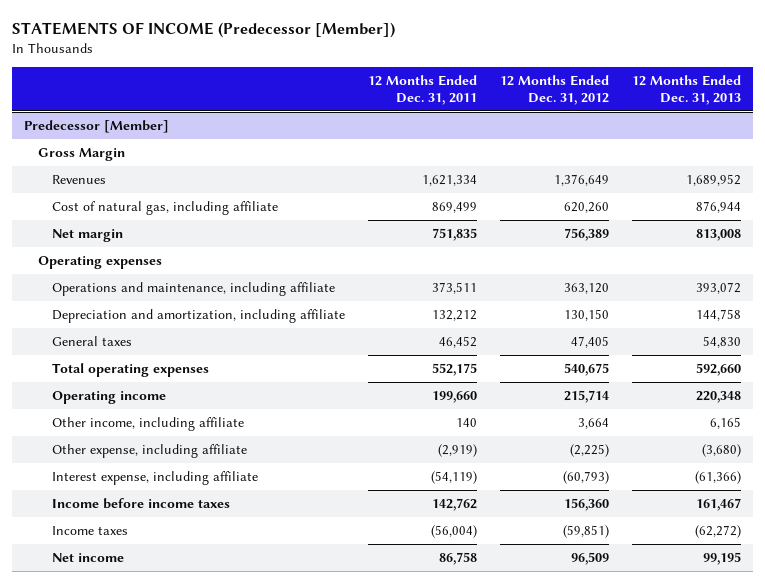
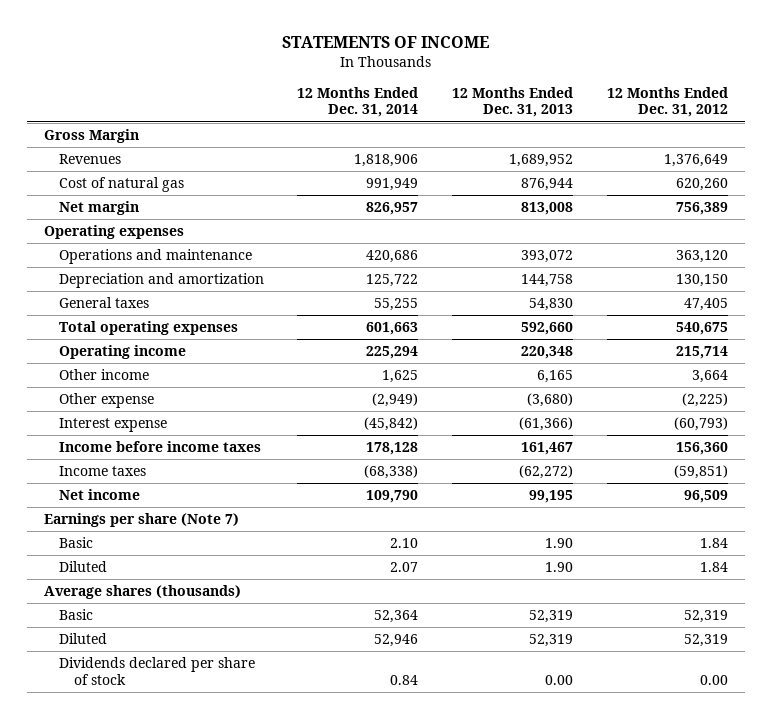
- STATEMENTS OF INCOME (Predecessor [Member])
+ STATEMENTS OF INCOME
- | 12 Months Ended Dec. 31, 2011 | 12 Months Ended Dec. 31, 2012 | 12 Months Ended Dec. 31, 2013
+ | 12 Months Ended Dec. 31, 2014 | 12 Months Ended Dec. 31, 2013 | 12 Months Ended Dec. 31, 2012
- Predecessor [Member]
- Cost of natural gas, including affiliate | 869,499 | 620,260 | 876,944
+ Cost of natural gas | 991,949 | 876,944 | 620,260
- Operations and maintenance, including affiliate | 373,511 | 363,120 | 393,072
- Depreciation and amortization, including affiliate | 132,212 | 130,150 | 144,758
+ Operations and maintenance | 420,686 | 393,072 | 363,120
+ Depreciation and amortization | 125,722 | 144,758 | 130,150
- Other income, including affiliate | 140 | 3,664 | 6,165
- Other expense, including affiliate | (2,919) | (2,225) | (3,680)
- Interest expense, including affiliate | (54,119) | (60,793) | (61,366)
+ Other income | 1,625 | 6,165 | 3,664
+ Other expense | (2,949) | (3,680) | (2,225)
+ Interest expense | (45,842) | (61,366) | (60,793)
+ Earnings per share (Note 7)
+ Basic | 2.10 | 1.90 | 1.84
+ Diluted | 2.07 | 1.90 | 1.84
+ Average shares (thousands)
+ Basic | 52,364 | 52,319 | 52,319
+ Diluted | 52,946 | 52,319 | 52,319
+ Dividends declared per share of stock | 0.84 | 0.00 | 0.00

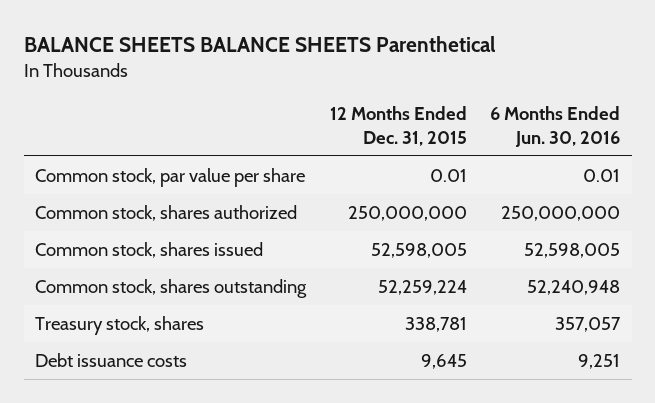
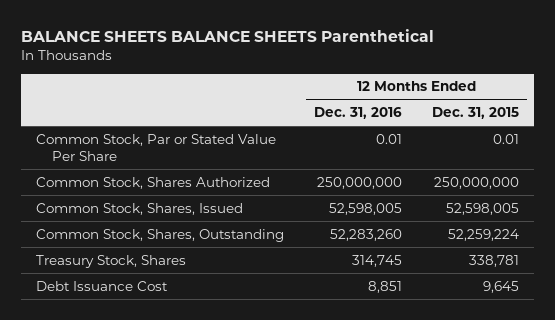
- | 12 Months Ended Dec. 31, 2015 | 6 Months Ended Jun. 30, 2016
+ | 12 Months Ended Dec. 31, 2016 | 12 Months Ended Dec. 31, 2015
- Common stock, par value per share | 0.01 | 0.01
- Common stock, shares authorized | 250,000,000 | 250,000,000
- Common stock, shares issued | 52,598,005 | 52,598,005
- Common stock, shares outstanding | 52,259,224 | 52,240,948
- Treasury stock, shares | 338,781 | 357,057
- Debt issuance costs | 9,645 | 9,251
+ Common Stock, Par or Stated Value Per Share | 0.01 | 0.01
+ Common Stock, Shares Authorized | 250,000,000 | 250,000,000
+ Common Stock, Shares, Issued | 52,598,005 | 52,598,005
+ Common Stock, Shares, Outstanding | 52,283,260 | 52,259,224
+ Treasury Stock, Shares | 314,745 | 338,781
+ Debt Issuance Cost | 8,851 | 9,645

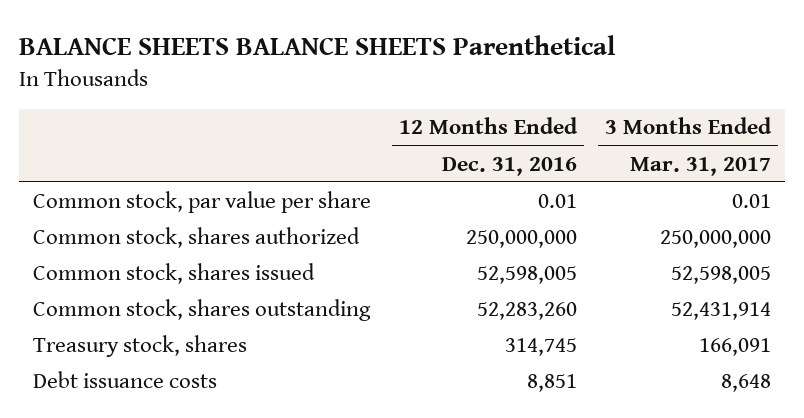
- | 12 Months Ended Dec. 31, 2016 | 12 Months Ended Dec. 31, 2015
+ | 12 Months Ended Dec. 31, 2016 | 3 Months Ended Mar. 31, 2017
- Common Stock, Par or Stated Value Per Share | 0.01 | 0.01
- Common Stock, Shares Authorized | 250,000,000 | 250,000,000
- Common Stock, Shares, Issued | 52,598,005 | 52,598,005
- Common Stock, Shares, Outstanding | 52,283,260 | 52,259,224
- Treasury Stock, Shares | 314,745 | 338,781
- Debt Issuance Cost | 8,851 | 9,645
+ Common stock, par value per share | 0.01 | 0.01
+ Common stock, shares authorized | 250,000,000 | 250,000,000
+ Common stock, shares issued | 52,598,005 | 52,598,005
+ Common stock, shares outstanding | 52,283,260 | 52,431,914
+ Treasury stock, shares | 314,745 | 166,091
+ Debt issuance costs | 8,851 | 8,648

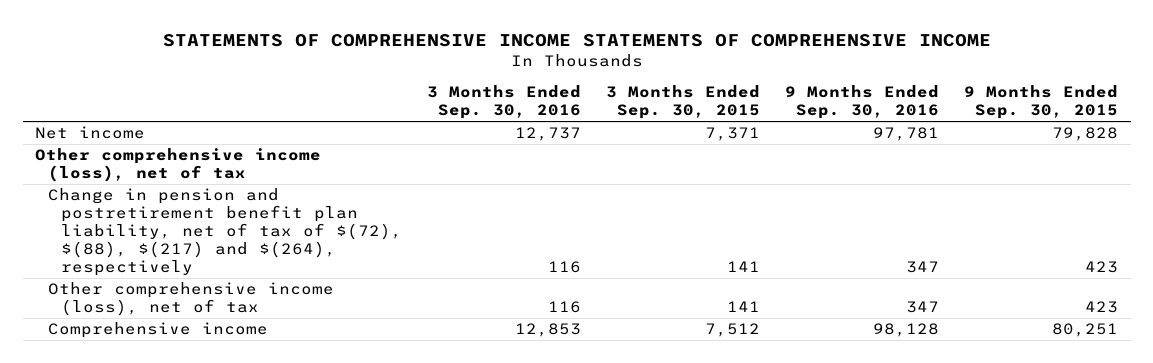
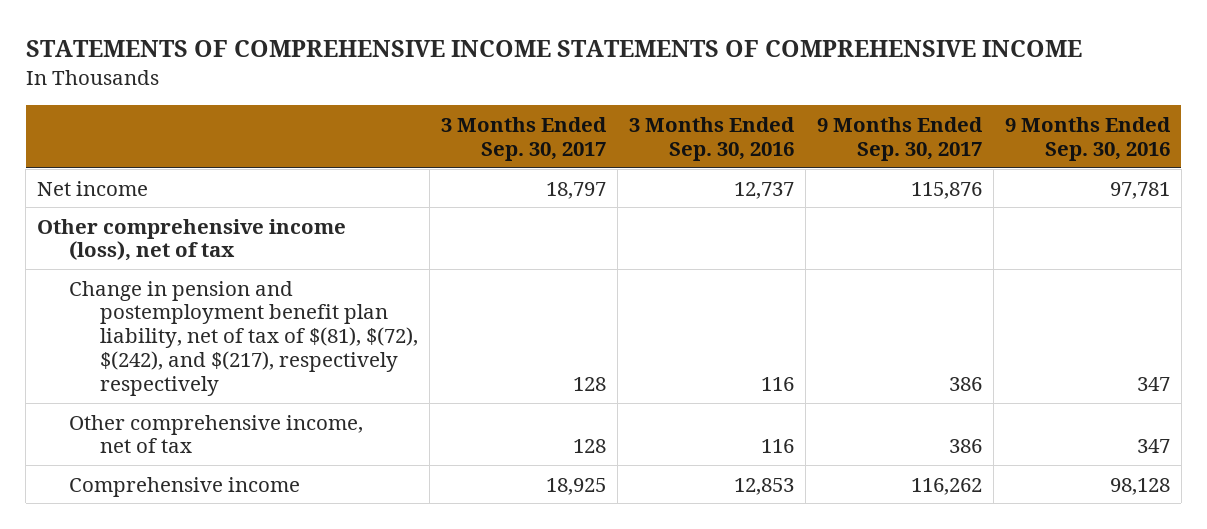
- | 3 Months Ended Sep. 30, 2016 | 3 Months Ended Sep. 30, 2015 | 9 Months Ended Sep. 30, 2016 | 9 Months Ended Sep. 30, 2015
+ | 3 Months Ended Sep. 30, 2017 | 3 Months Ended Sep. 30, 2016 | 9 Months Ended Sep. 30, 2017 | 9 Months Ended Sep. 30, 2016
- Change in pension and postretirement benefit plan liability, net of tax of $(72), $(88), $(217) and $(264), respectively | 116 | 141 | 347 | 423
- Other comprehensive income (loss), net of tax | 116 | 141 | 347 | 423
+ Change in pension and postemployment benefit plan liability, net of tax of $(81), $(72), $(242), and $(217), respectively respectively | 128 | 116 | 386 | 347
+ Other comprehensive income, net of tax | 128 | 116 | 386 | 347

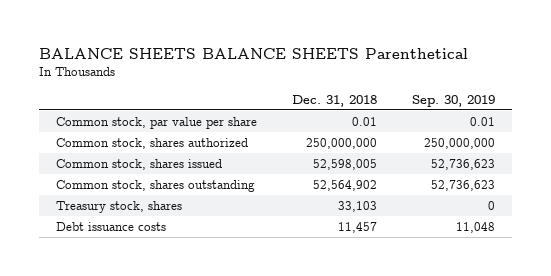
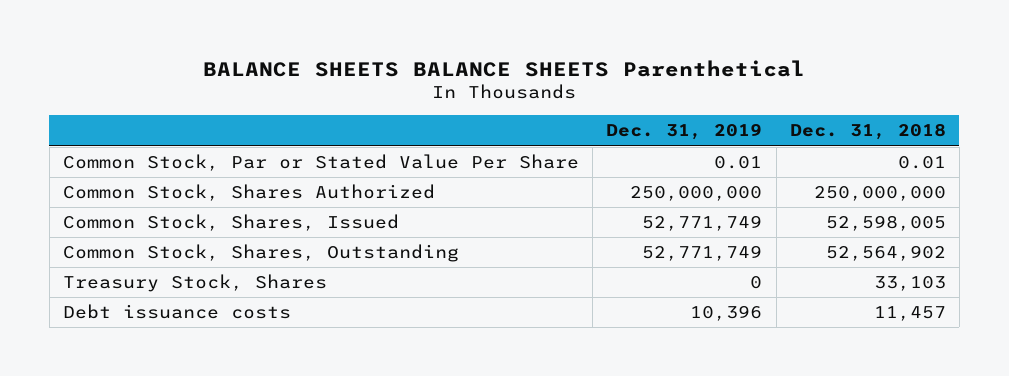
- | Dec. 31, 2018 | Sep. 30, 2019
+ | Dec. 31, 2019 | Dec. 31, 2018
- Common stock, par value per share | 0.01 | 0.01
- Common stock, shares authorized | 250,000,000 | 250,000,000
- Common stock, shares issued | 52,598,005 | 52,736,623
- Common stock, shares outstanding | 52,564,902 | 52,736,623
- Treasury stock, shares | 33,103 | 0
+ Common Stock, Par or Stated Value Per Share | 0.01 | 0.01
+ Common Stock, Shares Authorized | 250,000,000 | 250,000,000
+ Common Stock, Shares, Issued | 52,771,749 | 52,598,005
+ Common Stock, Shares, Outstanding | 52,771,749 | 52,564,902
+ Treasury Stock, Shares | 0 | 33,103

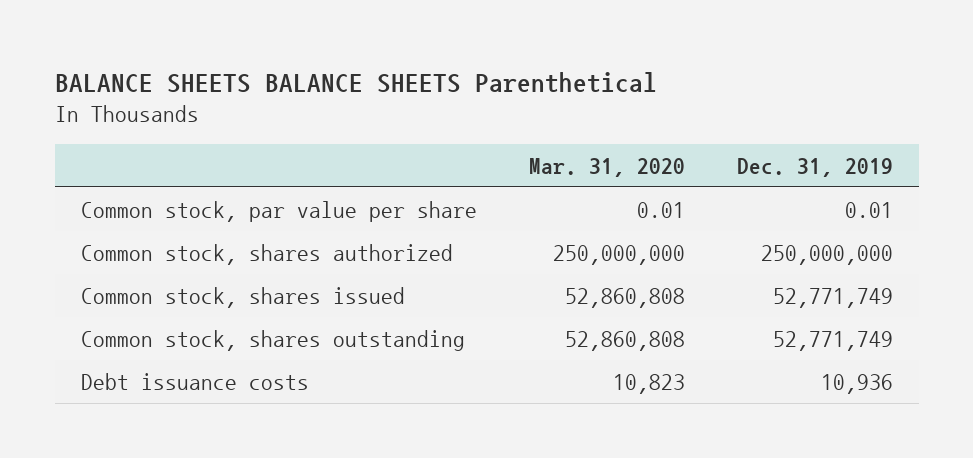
- | Dec. 31, 2019 | Dec. 31, 2018
+ | Mar. 31, 2020 | Dec. 31, 2019
- Common Stock, Par or Stated Value Per Share | 0.01 | 0.01
- Common Stock, Shares Authorized | 250,000,000 | 250,000,000
- Common Stock, Shares, Issued | 52,771,749 | 52,598,005
- Common Stock, Shares, Outstanding | 52,771,749 | 52,564,902
- Treasury Stock, Shares | 0 | 33,103
- Debt issuance costs | 10,396 | 11,457
+ Common stock, par value per share | 0.01 | 0.01
+ Common stock, shares authorized | 250,000,000 | 250,000,000
+ Common stock, shares issued | 52,860,808 | 52,771,749
+ Common stock, shares outstanding | 52,860,808 | 52,771,749
+ Debt issuance costs | 10,823 | 10,936

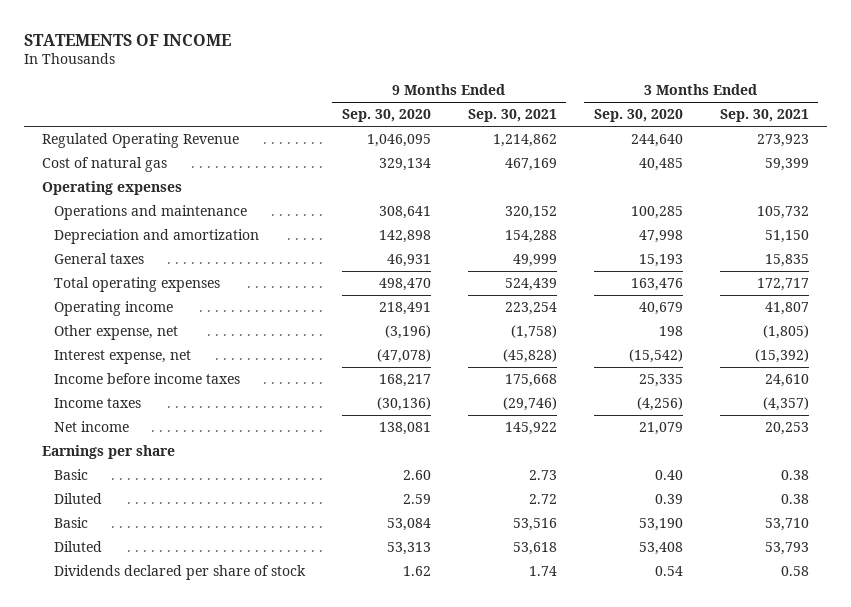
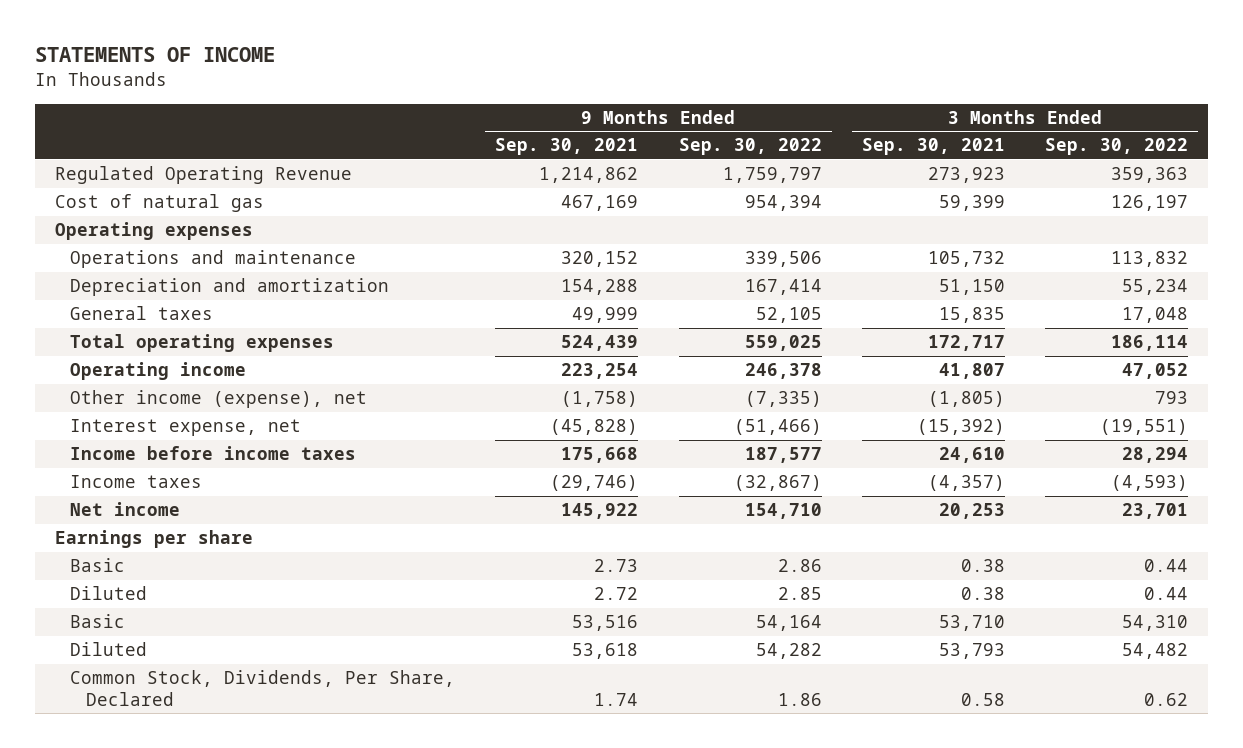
- | 9 Months Ended Sep. 30, 2020 | 9 Months Ended Sep. 30, 2021 | 3 Months Ended Sep. 30, 2020 | 3 Months Ended Sep. 30, 2021
+ | 9 Months Ended Sep. 30, 2021 | 9 Months Ended Sep. 30, 2022 | 3 Months Ended Sep. 30, 2021 | 3 Months Ended Sep. 30, 2022
- Other expense, net | (3,196) | (1,758) | 198 | (1,805)
+ Other income (expense), net | (1,758) | (7,335) | (1,805) | 793
- Dividends declared per share of stock | 1.62 | 1.74 | 0.54 | 0.58
+ Common Stock, Dividends, Per Share, Declared | 1.74 | 1.86 | 0.58 | 0.62

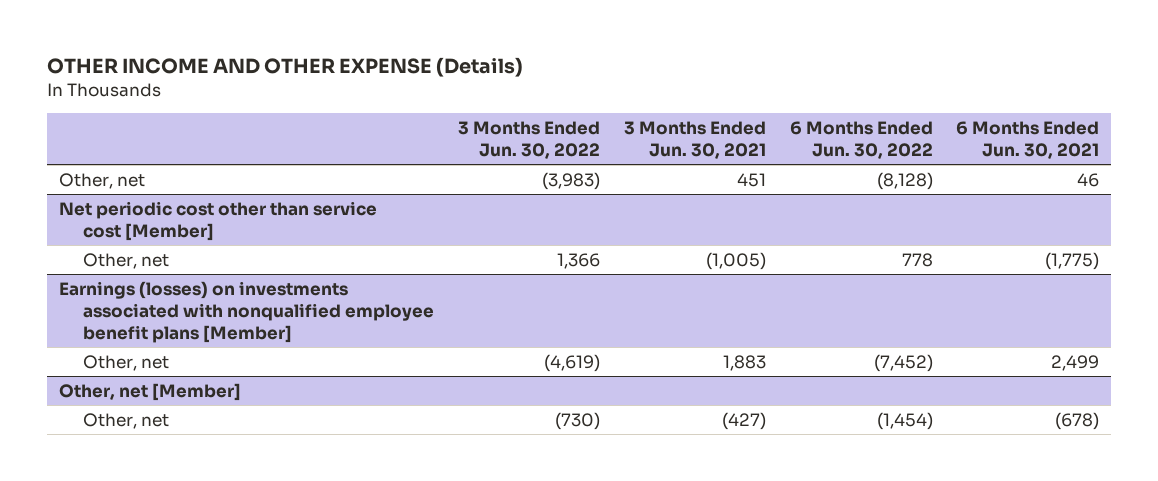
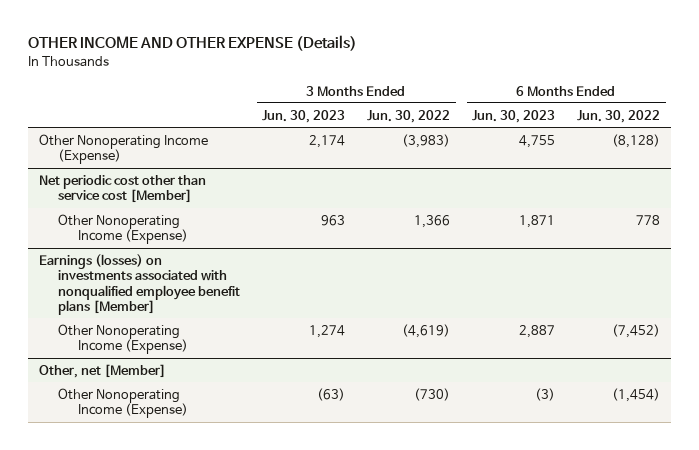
- | 3 Months Ended Jun. 30, 2022 | 3 Months Ended Jun. 30, 2021 | 6 Months Ended Jun. 30, 2022 | 6 Months Ended Jun. 30, 2021
+ | 3 Months Ended Jun. 30, 2023 | 3 Months Ended Jun. 30, 2022 | 6 Months Ended Jun. 30, 2023 | 6 Months Ended Jun. 30, 2022
- Other, net | (3,983) | 451 | (8,128) | 46
+ Other Nonoperating Income (Expense) | 2,174 | (3,983) | 4,755 | (8,128)
@ Net periodic cost other than service cost [Member]
- Other, net | 1,366 | (1,005) | 778 | (1,775)
+ Other Nonoperating Income (Expense) | 963 | 1,366 | 1,871 | 778
@ Earnings (losses) on investments associated with nonqualified employee benefit plans [Member]
- Other, net | (4,619) | 1,883 | (7,452) | 2,499
+ Other Nonoperating Income (Expense) | 1,274 | (4,619) | 2,887 | (7,452)
@ Other, net [Member]
- Other, net | (730) | (427) | (1,454) | (678)
+ Other Nonoperating Income (Expense) | (63) | (730) | (3) | (1,454)

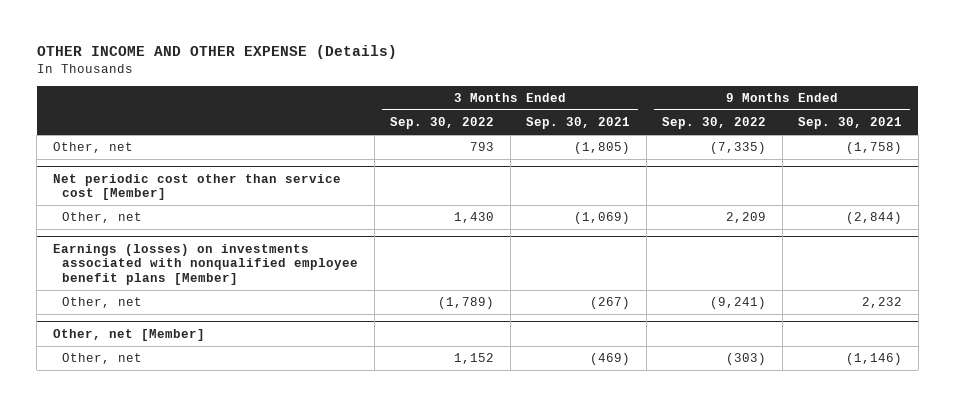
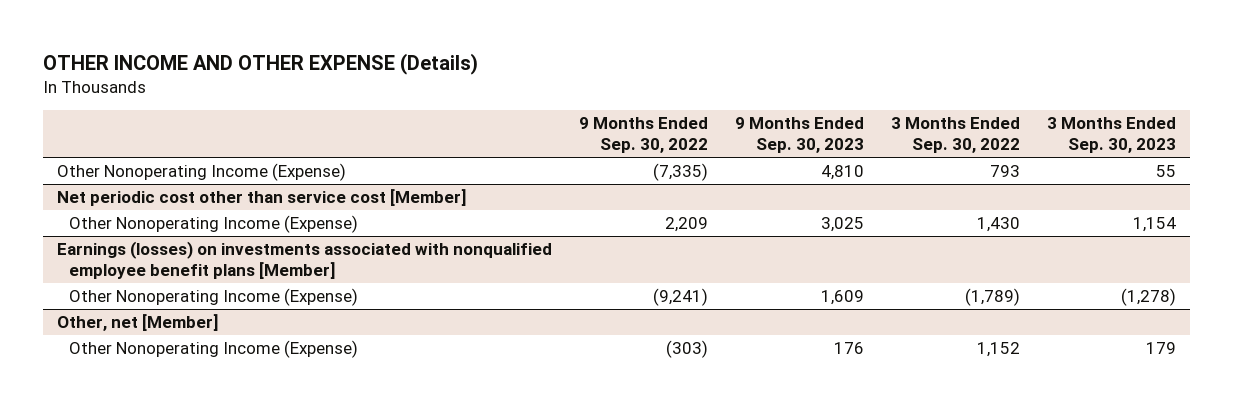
- | 3 Months Ended Sep. 30, 2022 | 3 Months Ended Sep. 30, 2021 | 9 Months Ended Sep. 30, 2022 | 9 Months Ended Sep. 30, 2021
+ | 9 Months Ended Sep. 30, 2022 | 9 Months Ended Sep. 30, 2023 | 3 Months Ended Sep. 30, 2022 | 3 Months Ended Sep. 30, 2023
- Other, net | 793 | (1,805) | (7,335) | (1,758)
+ Other Nonoperating Income (Expense) | (7,335) | 4,810 | 793 | 55
@ Net periodic cost other than service cost [Member]
- Other, net | 1,430 | (1,069) | 2,209 | (2,844)
+ Other Nonoperating Income (Expense) | 2,209 | 3,025 | 1,430 | 1,154
@ Earnings (losses) on investments associated with nonqualified employee benefit plans [Member]
- Other, net | (1,789) | (267) | (9,241) | 2,232
+ Other Nonoperating Income (Expense) | (9,241) | 1,609 | (1,789) | (1,278)
@ Other, net [Member]
- Other, net | 1,152 | (469) | (303) | (1,146)
+ Other Nonoperating Income (Expense) | (303) | 176 | 1,152 | 179

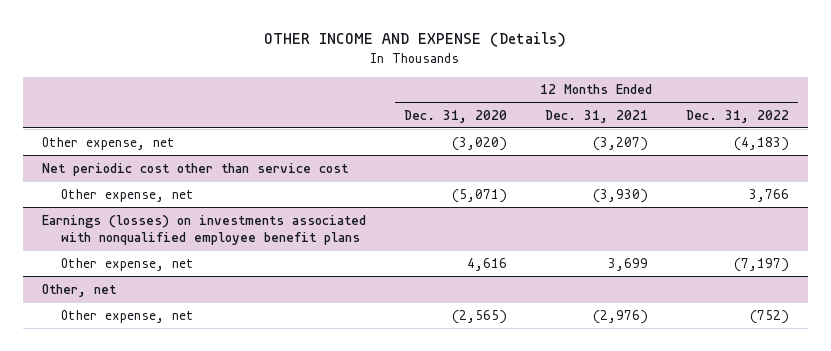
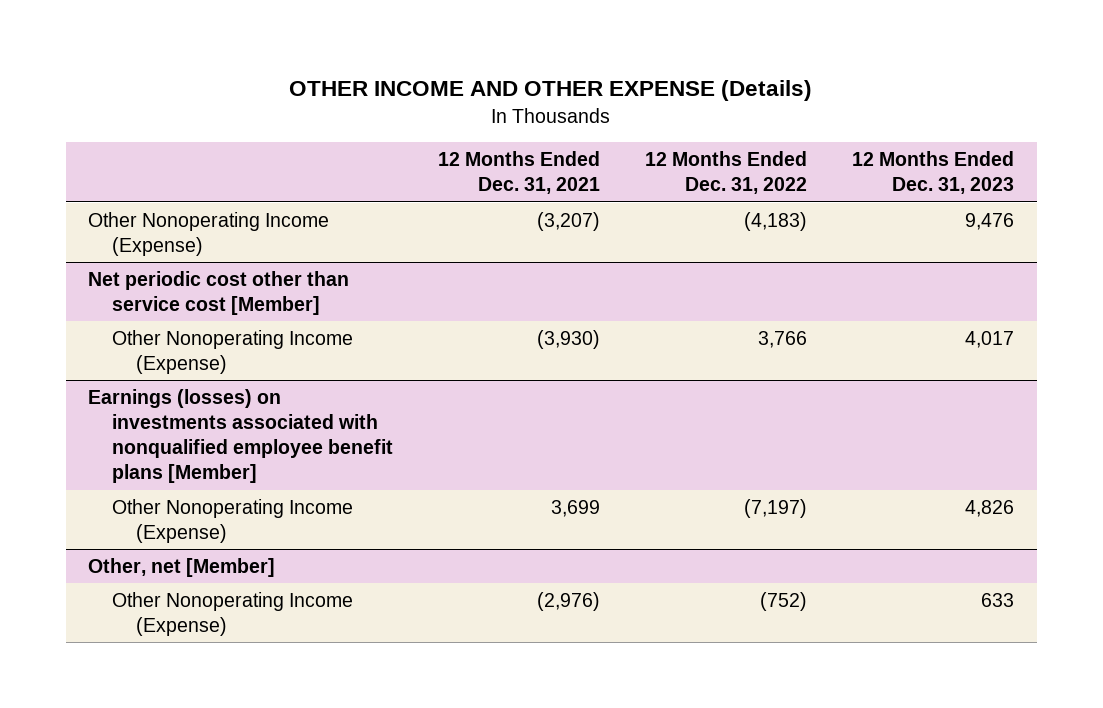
- OTHER INCOME AND EXPENSE (Details)
+ OTHER INCOME AND OTHER EXPENSE (Details)
- | 12 Months Ended Dec. 31, 2020 | 12 Months Ended Dec. 31, 2021 | 12 Months Ended Dec. 31, 2022
+ | 12 Months Ended Dec. 31, 2021 | 12 Months Ended Dec. 31, 2022 | 12 Months Ended Dec. 31, 2023
- Other expense, net | (3,020) | (3,207) | (4,183)
- Net periodic cost other than service cost
- Other expense, net | (5,071) | (3,930) | 3,766
- Earnings (losses) on investments associated with nonqualified employee benefit plans
- Other expense, net | 4,616 | 3,699 | (7,197)
- Other, net
- Other expense, net | (2,565) | (2,976) | (752)
+ Other Nonoperating Income (Expense) | (3,207) | (4,183) | 9,476
+ Net periodic cost other than service cost [Member]
+ Other Nonoperating Income (Expense) | (3,930) | 3,766 | 4,017
+ Earnings (losses) on investments associated with nonqualified employee benefit plans [Member]
+ Other Nonoperating Income (Expense) | 3,699 | (7,197) | 4,826
+ Other, net [Member]
+ Other Nonoperating Income (Expense) | (2,976) | (752) | 633

